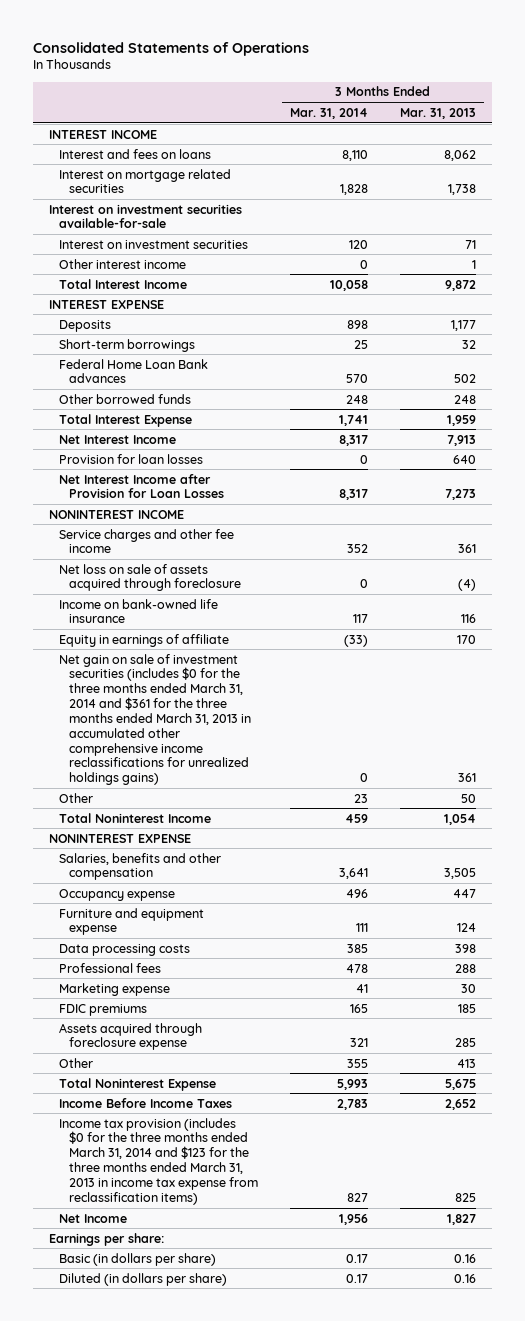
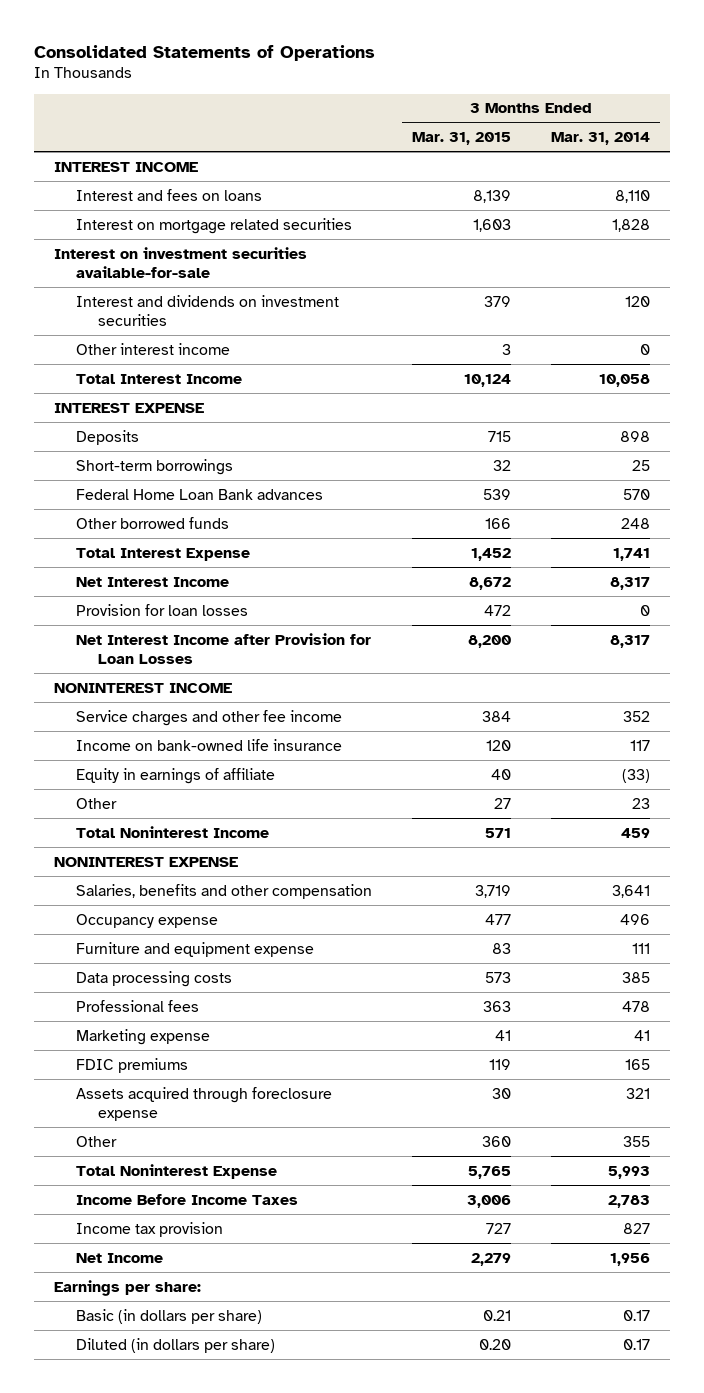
- | 3 Months Ended Mar. 31, 2014 | 3 Months Ended Mar. 31, 2013
+ | 3 Months Ended Mar. 31, 2015 | 3 Months Ended Mar. 31, 2014
- Interest on investment securities | 120 | 71
+ Interest and dividends on investment securities | 379 | 120
- Net loss on sale of assets acquired through foreclosure | 0 | (4)
- Net gain on sale of investment securities (includes $0 for the three months ended March 31, 2014 and $361 for the three months ended March 31, 2013 in accumulated other comprehensive income reclassifications for unrealized holdings gains) | 0 | 361
- Income tax provision (includes $0 for the three months ended March 31, 2014 and $123 for the three months ended March 31, 2013 in income tax expense from reclassification items) | 827 | 825
+ Income tax provision | 727 | 827

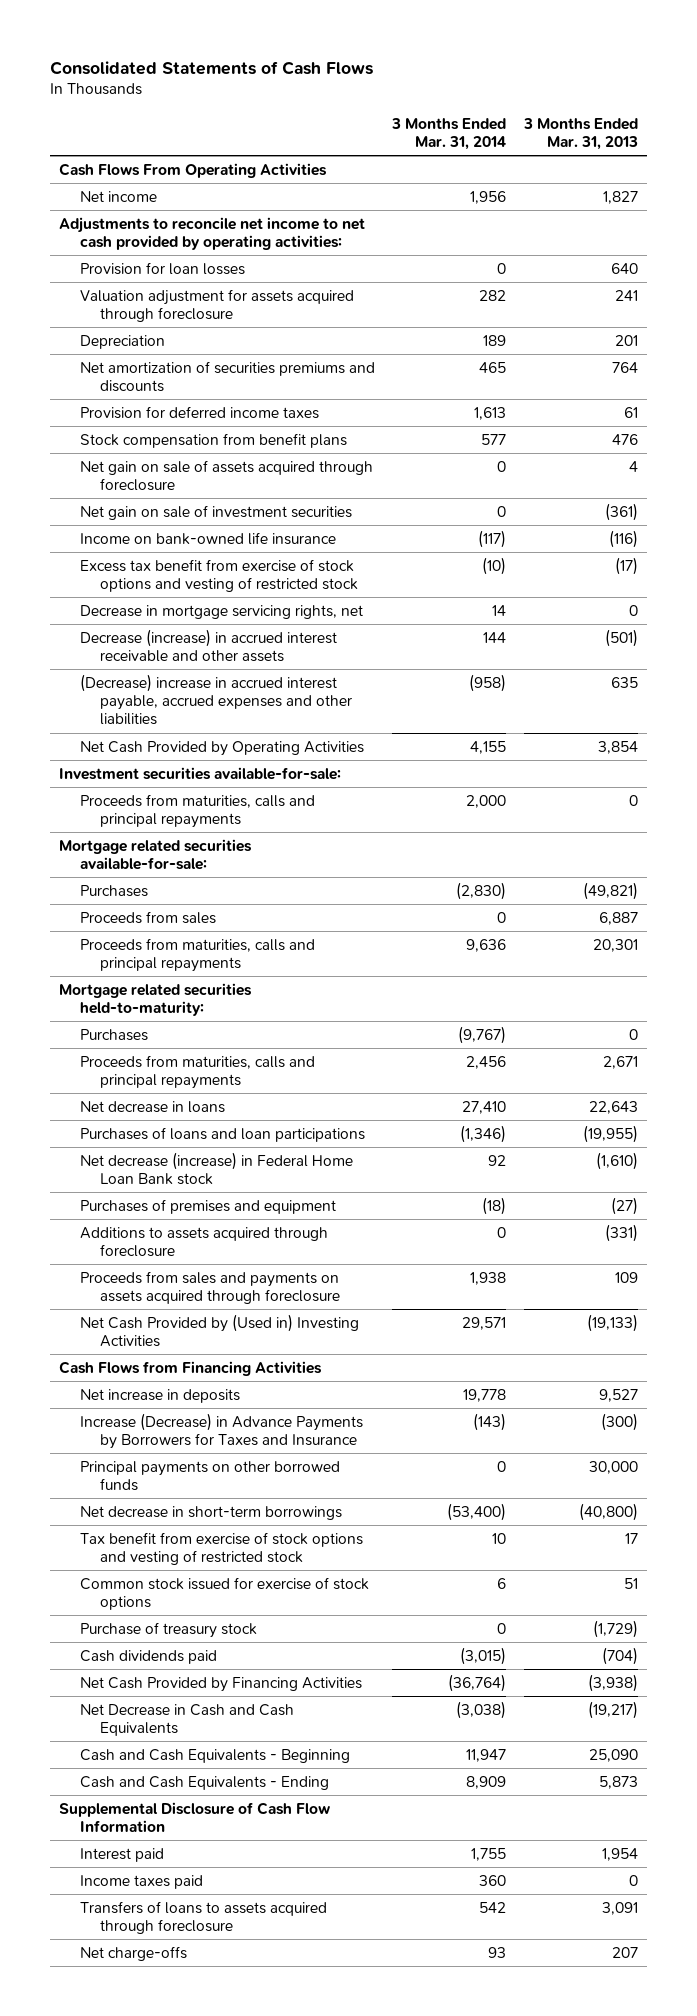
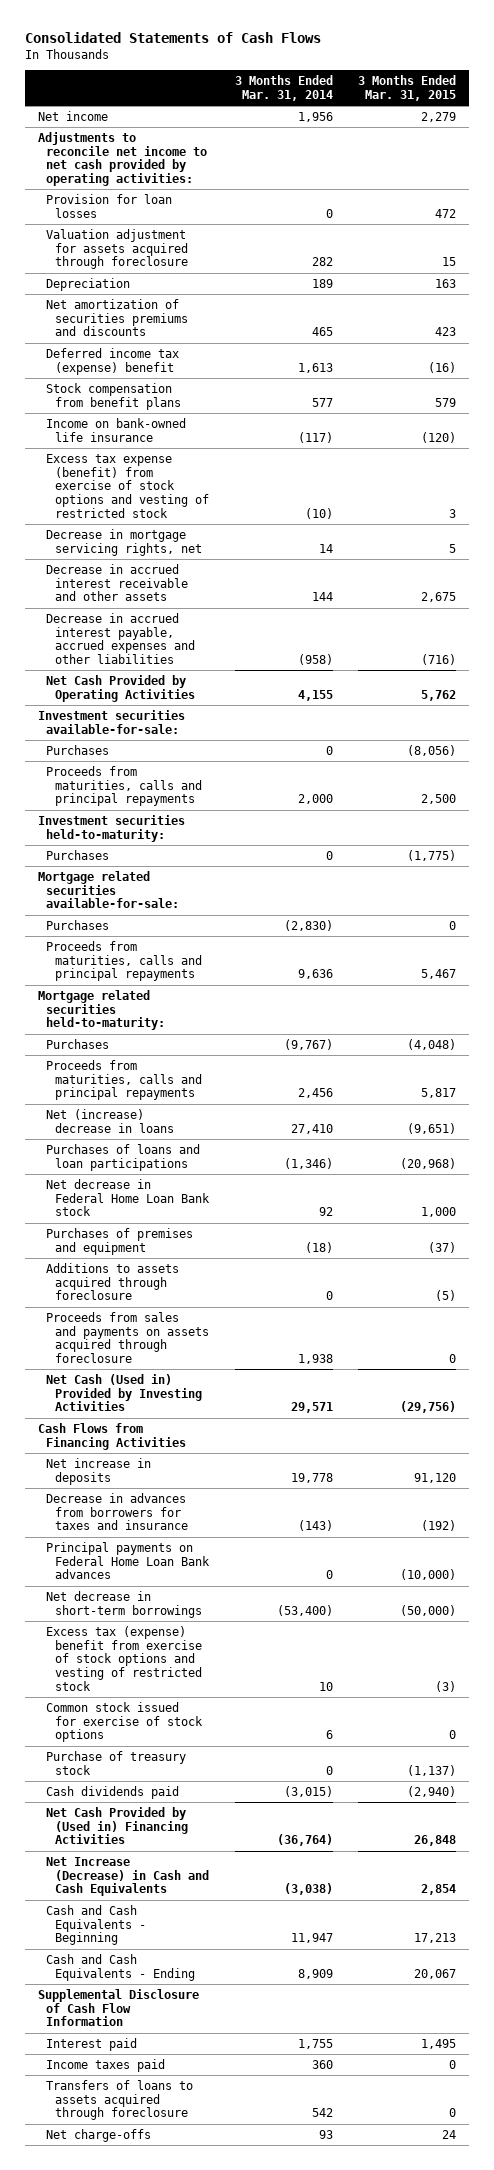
- | 3 Months Ended Mar. 31, 2014 | 3 Months Ended Mar. 31, 2013
+ | 3 Months Ended Mar. 31, 2014 | 3 Months Ended Mar. 31, 2015
- Cash Flows From Operating Activities
- Provision for deferred income taxes | 1,613 | 61
+ Deferred income tax (expense) benefit | 1,613 | (16)
- Net gain on sale of assets acquired through foreclosure | 0 | 4
- Net gain on sale of investment securities | 0 | (361)
- Excess tax benefit from exercise of stock options and vesting of restricted stock | (10) | (17)
+ Excess tax expense (benefit) from exercise of stock options and vesting of restricted stock | (10) | 3
- Decrease (increase) in accrued interest receivable and other assets | 144 | (501)
- (Decrease) increase in accrued interest payable, accrued expenses and other liabilities | (958) | 635
+ Decrease in accrued interest receivable and other assets | 144 | 2,675
+ Decrease in accrued interest payable, accrued expenses and other liabilities | (958) | (716)
+ Purchases | 0 | (8,056)
+ Investment securities held-to-maturity:
+ Purchases | 0 | (1,775)
- Proceeds from sales | 0 | 6,887
- Net decrease in loans | 27,410 | 22,643
+ Net (increase) decrease in loans | 27,410 | (9,651)
- Net decrease (increase) in Federal Home Loan Bank stock | 92 | (1,610)
+ Net decrease in Federal Home Loan Bank stock | 92 | 1,000
- Net Cash Provided by (Used in) Investing Activities | 29,571 | (19,133)
+ Net Cash (Used in) Provided by Investing Activities | 29,571 | (29,756)
- Increase (Decrease) in Advance Payments by Borrowers for Taxes and Insurance | (143) | (300)
- Principal payments on other borrowed funds | 0 | 30,000
+ Decrease in advances from borrowers for taxes and insurance | (143) | (192)
+ Principal payments on Federal Home Loan Bank advances | 0 | (10,000)
- Tax benefit from exercise of stock options and vesting of restricted stock | 10 | 17
+ Excess tax (expense) benefit from exercise of stock options and vesting of restricted stock | 10 | (3)
- Net Cash Provided by Financing Activities | (36,764) | (3,938)
- Net Decrease in Cash and Cash Equivalents | (3,038) | (19,217)
+ Net Cash Provided by (Used in) Financing Activities | (36,764) | 26,848
+ Net Increase (Decrease) in Cash and Cash Equivalents | (3,038) | 2,854

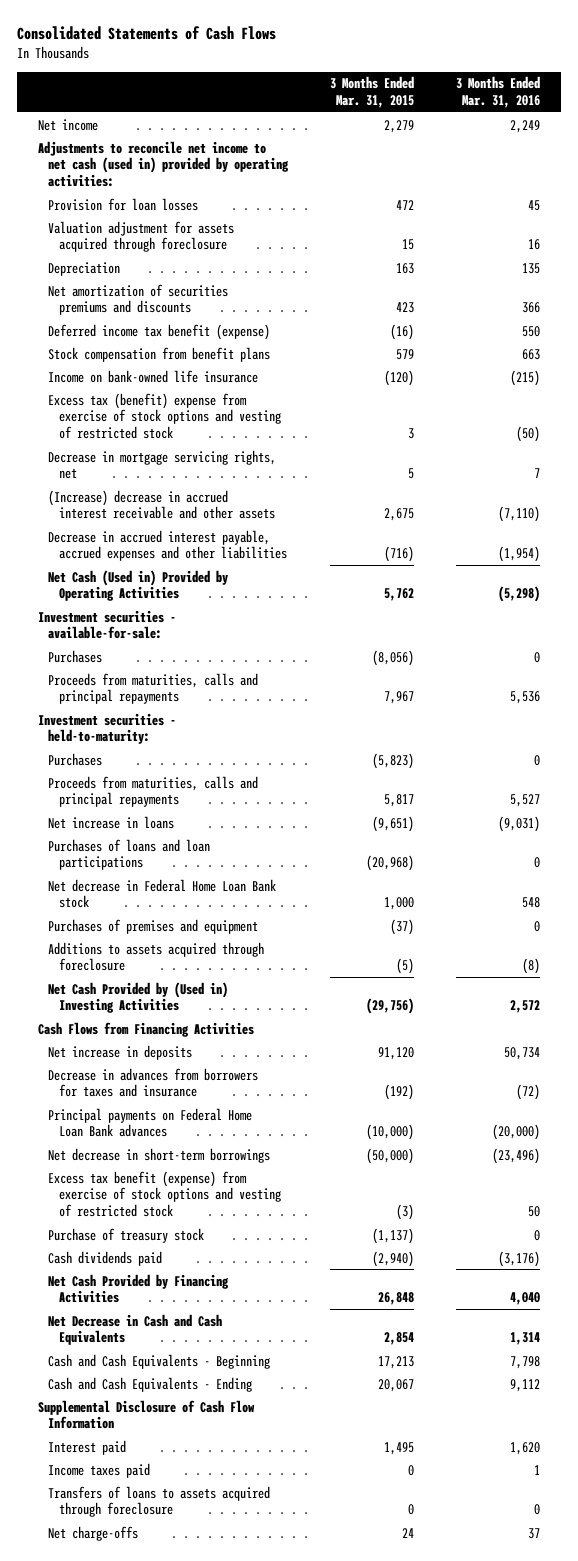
- | 3 Months Ended Mar. 31, 2014 | 3 Months Ended Mar. 31, 2015
+ | 3 Months Ended Mar. 31, 2015 | 3 Months Ended Mar. 31, 2016
- Adjustments to reconcile net income to net cash provided by operating activities:
+ Adjustments to reconcile net income to net cash (used in) provided by operating activities:
- Deferred income tax (expense) benefit | 1,613 | (16)
+ Deferred income tax benefit (expense) | (16) | 550
- Excess tax expense (benefit) from exercise of stock options and vesting of restricted stock | (10) | 3
+ Excess tax (benefit) expense from exercise of stock options and vesting of restricted stock | 3 | (50)
- Decrease in accrued interest receivable and other assets | 144 | 2,675
+ (Increase) decrease in accrued interest receivable and other assets | 2,675 | (7,110)
- Net Cash Provided by Operating Activities | 4,155 | 5,762
- Investment securities available-for-sale:
+ Net Cash (Used in) Provided by Operating Activities | 5,762 | (5,298)
+ Investment securities - available-for-sale:
- Proceeds from maturities, calls and principal repayments | 2,000 | 2,500
- Investment securities held-to-maturity:
- Purchases | 0 | (1,775)
- Mortgage related securities available-for-sale:
- Purchases | (2,830) | 0
- Proceeds from maturities, calls and principal repayments | 9,636 | 5,467
- Mortgage related securities held-to-maturity:
- Purchases | (9,767) | (4,048)
+ Proceeds from maturities, calls and principal repayments | 7,967 | 5,536
+ Investment securities - held-to-maturity:
+ Purchases | (5,823) | 0
- Net (increase) decrease in loans | 27,410 | (9,651)
+ Net increase in loans | (9,651) | (9,031)
- Proceeds from sales and payments on assets acquired through foreclosure | 1,938 | 0
- Net Cash (Used in) Provided by Investing Activities | 29,571 | (29,756)
+ Net Cash Provided by (Used in) Investing Activities | (29,756) | 2,572
- Excess tax (expense) benefit from exercise of stock options and vesting of restricted stock | 10 | (3)
- Common stock issued for exercise of stock options | 6 | 0
+ Excess tax benefit (expense) from exercise of stock options and vesting of restricted stock | (3) | 50
- Net Cash Provided by (Used in) Financing Activities | (36,764) | 26,848
- Net Increase (Decrease) in Cash and Cash Equivalents | (3,038) | 2,854
+ Net Cash Provided by Financing Activities | 26,848 | 4,040
+ Net Decrease in Cash and Cash Equivalents | 2,854 | 1,314

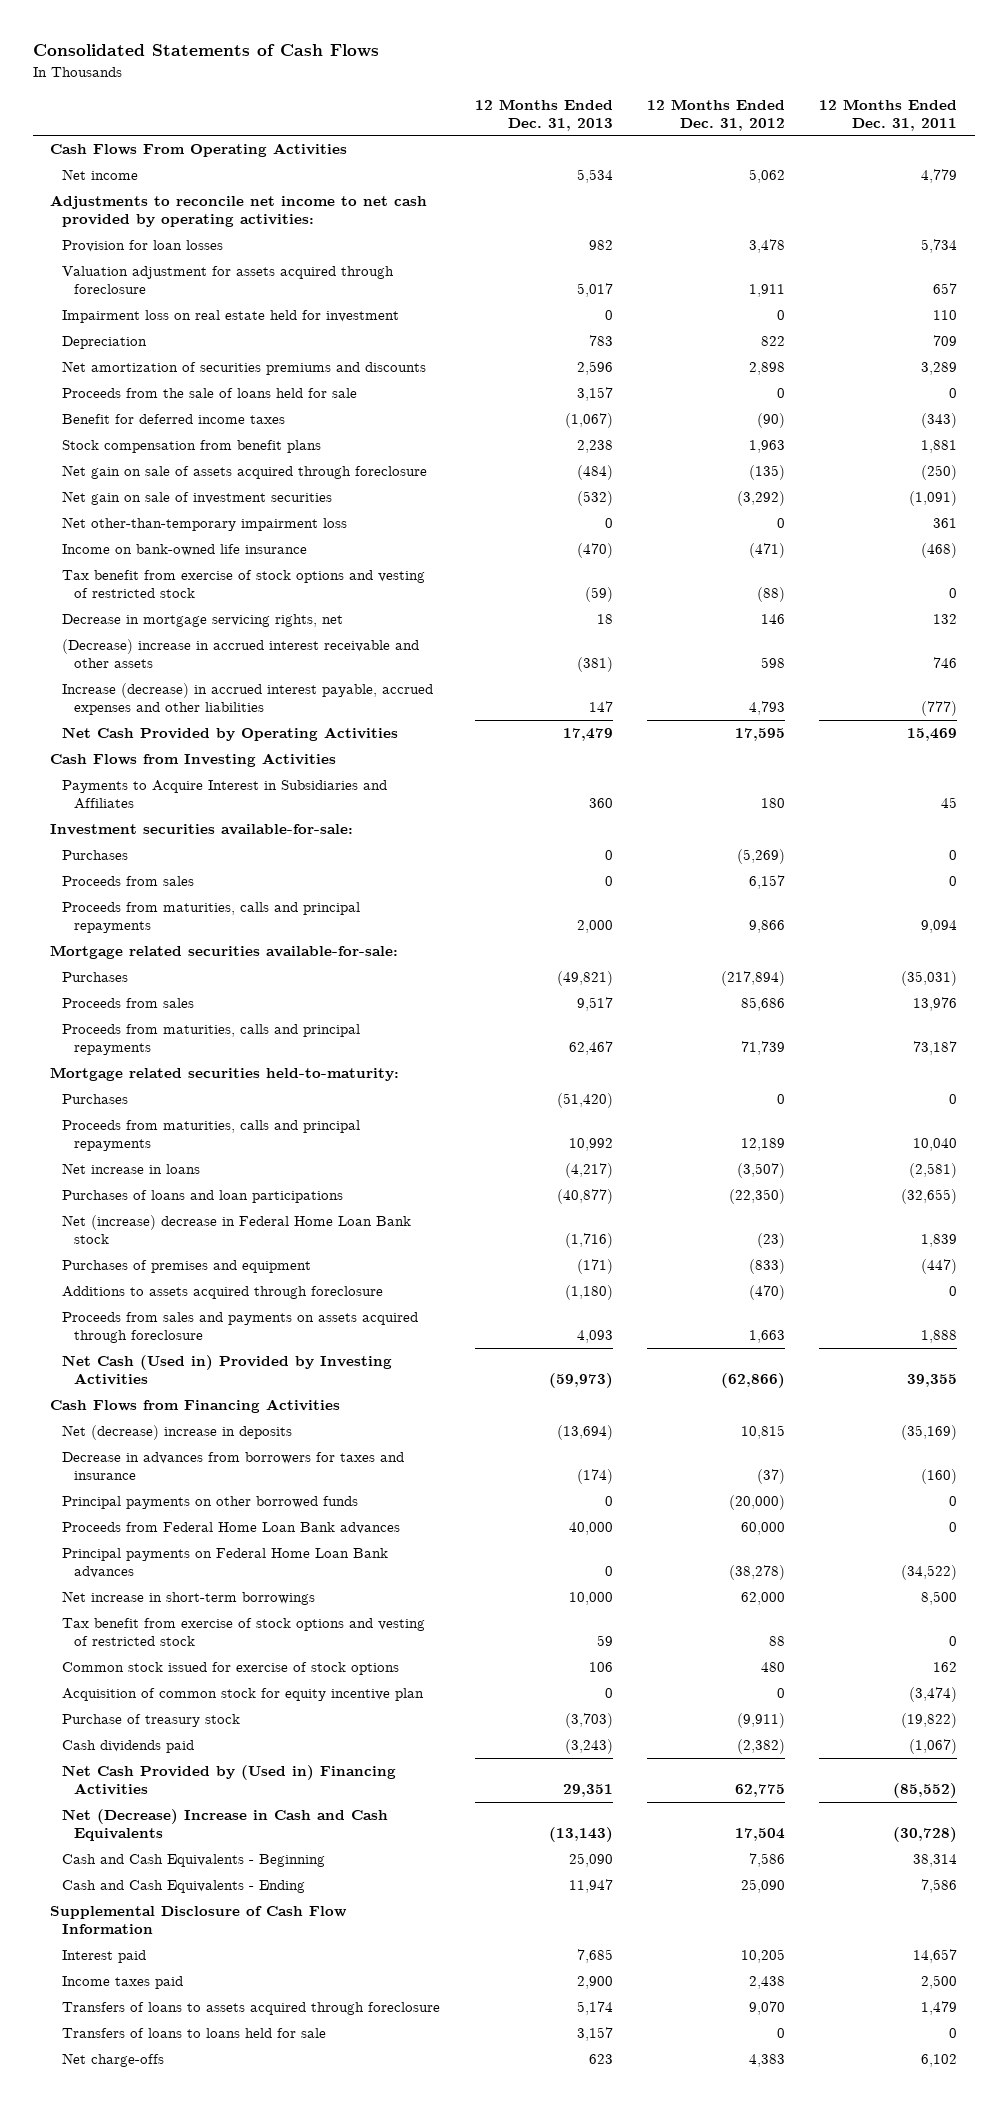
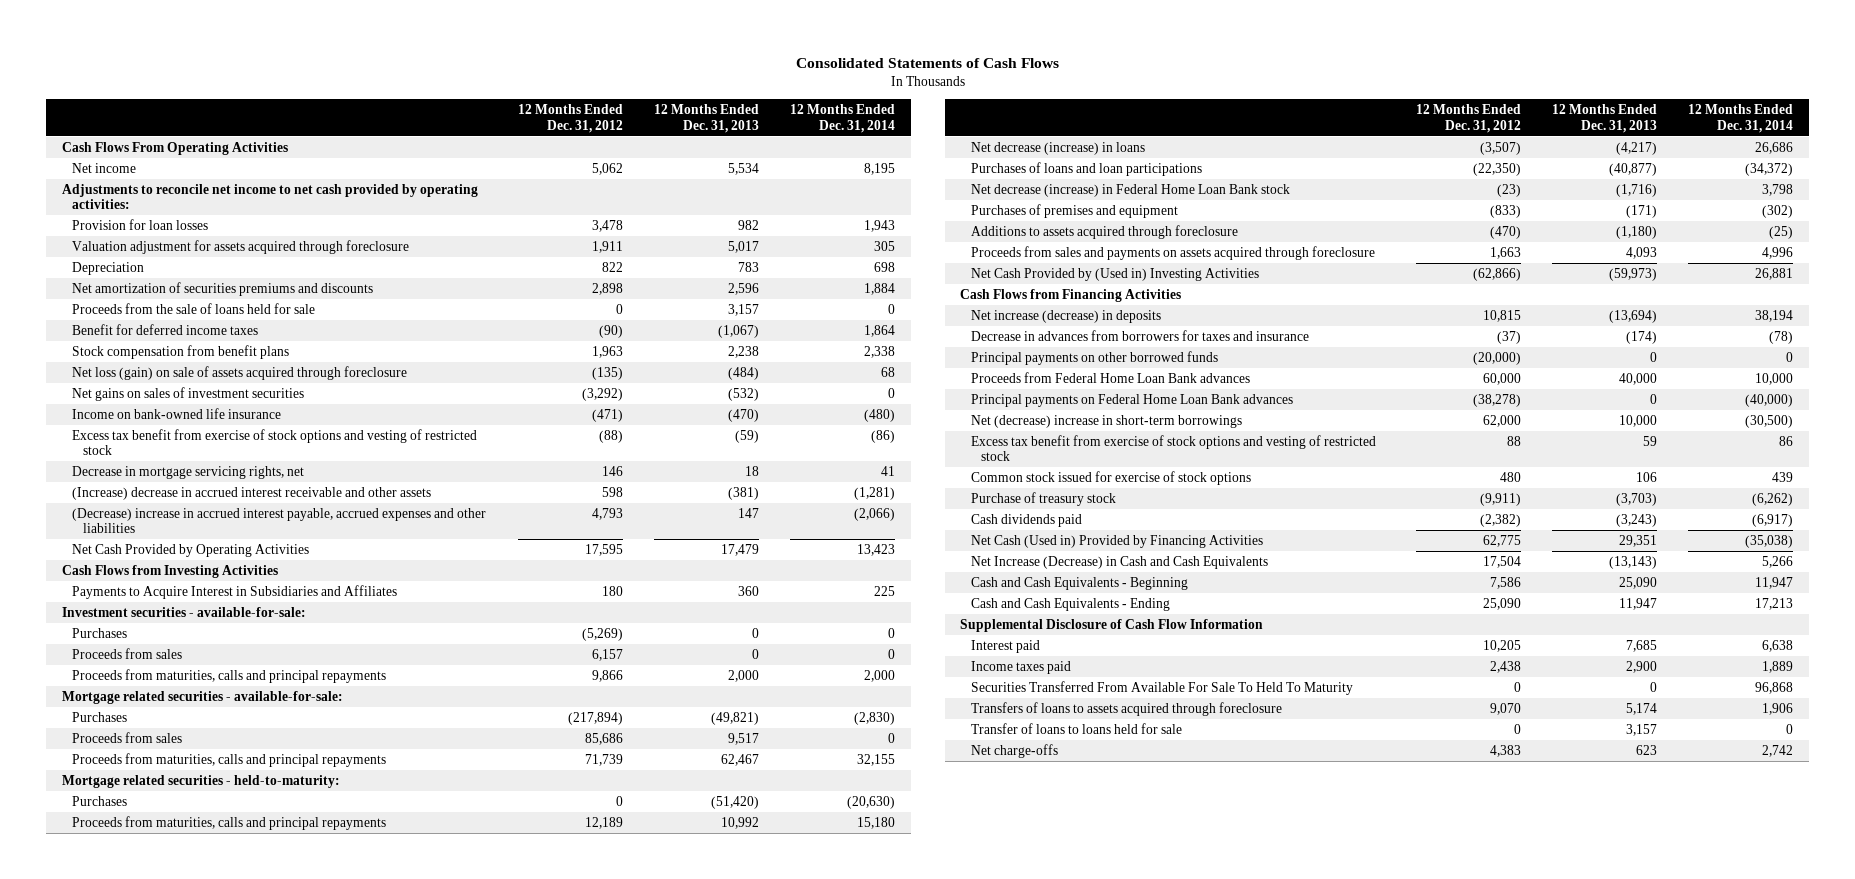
- | 12 Months Ended Dec. 31, 2013 | 12 Months Ended Dec. 31, 2012 | 12 Months Ended Dec. 31, 2011
+ | 12 Months Ended Dec. 31, 2012 | 12 Months Ended Dec. 31, 2013 | 12 Months Ended Dec. 31, 2014
- Impairment loss on real estate held for investment | 0 | 0 | 110
- Net gain on sale of assets acquired through foreclosure | (484) | (135) | (250)
- Net gain on sale of investment securities | (532) | (3,292) | (1,091)
- Net other-than-temporary impairment loss | 0 | 0 | 361
+ Net loss (gain) on sale of assets acquired through foreclosure | (135) | (484) | 68
+ Net gains on sales of investment securities | (3,292) | (532) | 0
- Tax benefit from exercise of stock options and vesting of restricted stock | (59) | (88) | 0
+ Excess tax benefit from exercise of stock options and vesting of restricted stock | (88) | (59) | (86)
- (Decrease) increase in accrued interest receivable and other assets | (381) | 598 | 746
- Increase (decrease) in accrued interest payable, accrued expenses and other liabilities | 147 | 4,793 | (777)
+ (Increase) decrease in accrued interest receivable and other assets | 598 | (381) | (1,281)
+ (Decrease) increase in accrued interest payable, accrued expenses and other liabilities | 4,793 | 147 | (2,066)
- Investment securities available-for-sale:
+ Investment securities - available-for-sale:
- Mortgage related securities available-for-sale:
+ Mortgage related securities - available-for-sale:
- Mortgage related securities held-to-maturity:
+ Mortgage related securities - held-to-maturity:
- Net increase in loans | (4,217) | (3,507) | (2,581)
+ Net decrease (increase) in loans | (3,507) | (4,217) | 26,686
- Net (increase) decrease in Federal Home Loan Bank stock | (1,716) | (23) | 1,839
+ Net decrease (increase) in Federal Home Loan Bank stock | (23) | (1,716) | 3,798
- Net Cash (Used in) Provided by Investing Activities | (59,973) | (62,866) | 39,355
+ Net Cash Provided by (Used in) Investing Activities | (62,866) | (59,973) | 26,881
- Net (decrease) increase in deposits | (13,694) | 10,815 | (35,169)
+ Net increase (decrease) in deposits | 10,815 | (13,694) | 38,194
- Net increase in short-term borrowings | 10,000 | 62,000 | 8,500
- Tax benefit from exercise of stock options and vesting of restricted stock | 59 | 88 | 0
+ Net (decrease) increase in short-term borrowings | 62,000 | 10,000 | (30,500)
+ Excess tax benefit from exercise of stock options and vesting of restricted stock | 88 | 59 | 86
- Acquisition of common stock for equity incentive plan | 0 | 0 | (3,474)
- Net Cash Provided by (Used in) Financing Activities | 29,351 | 62,775 | (85,552)
- Net (Decrease) Increase in Cash and Cash Equivalents | (13,143) | 17,504 | (30,728)
+ Net Cash (Used in) Provided by Financing Activities | 62,775 | 29,351 | (35,038)
+ Net Increase (Decrease) in Cash and Cash Equivalents | 17,504 | (13,143) | 5,266
+ Securities Transferred From Available For Sale To Held To Maturity | 0 | 0 | 96,868
- Transfers of loans to loans held for sale | 3,157 | 0 | 0
+ Transfer of loans to loans held for sale | 0 | 3,157 | 0

